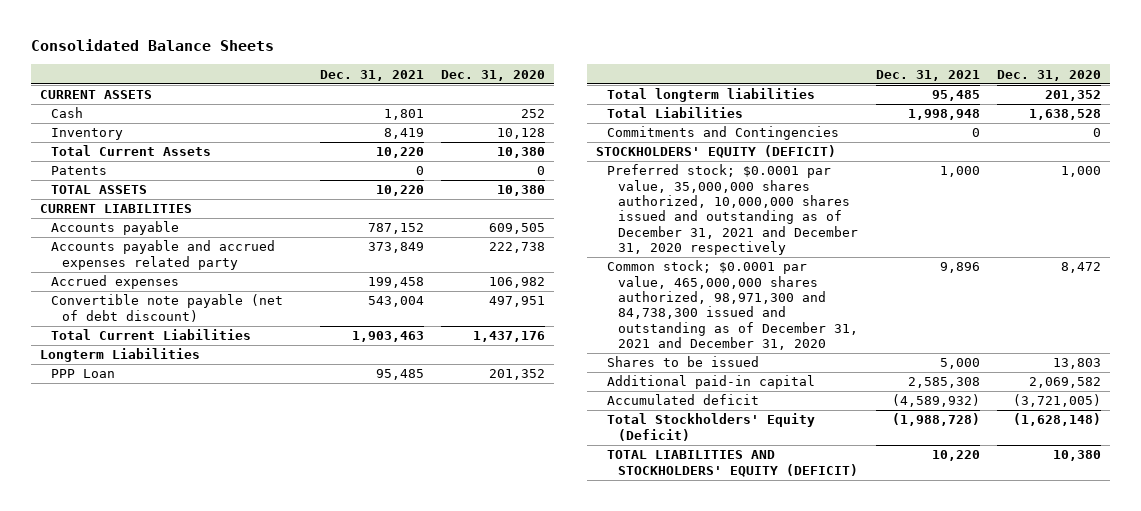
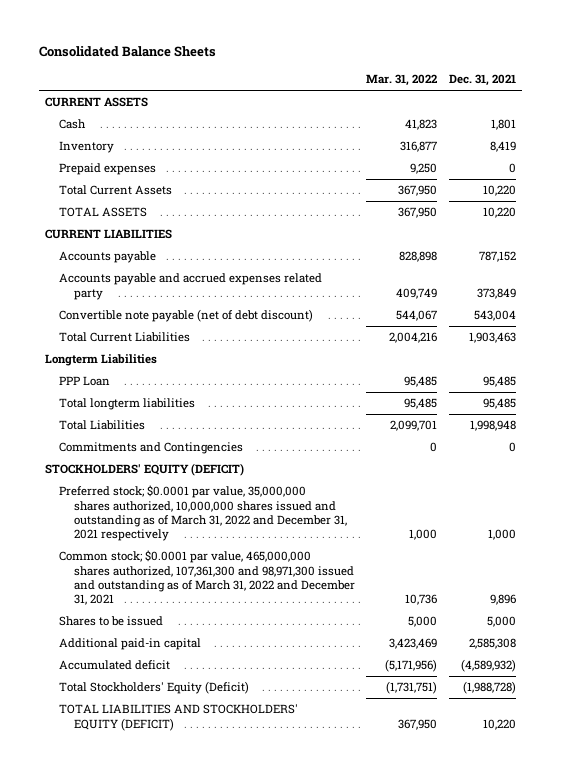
- | Dec. 31, 2021 | Dec. 31, 2020
+ | Mar. 31, 2022 | Dec. 31, 2021
+ Prepaid expenses | 9,250 | 0
- Patents | 0 | 0
- Accrued expenses | 199,458 | 106,982
- Preferred stock; $0.0001 par value, 35,000,000 shares authorized, 10,000,000 shares issued and outstanding as of December 31, 2021 and December 31, 2020 respectively | 1,000 | 1,000
- Common stock; $0.0001 par value, 465,000,000 shares authorized, 98,971,300 and 84,738,300 issued and outstanding as of December 31, 2021 and December 31, 2020 | 9,896 | 8,472
+ Preferred stock; $0.0001 par value, 35,000,000 shares authorized, 10,000,000 shares issued and outstanding as of March 31, 2022 and December 31, 2021 respectively | 1,000 | 1,000
+ Common stock; $0.0001 par value, 465,000,000 shares authorized, 107,361,300 and 98,971,300 issued and outstanding as of March 31, 2022 and December 31, 2021 | 10,736 | 9,896

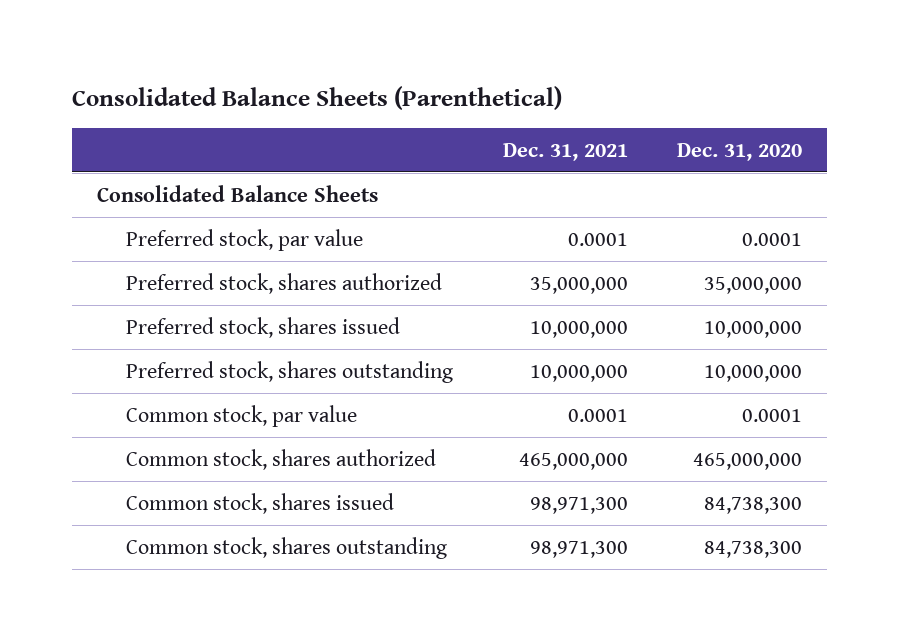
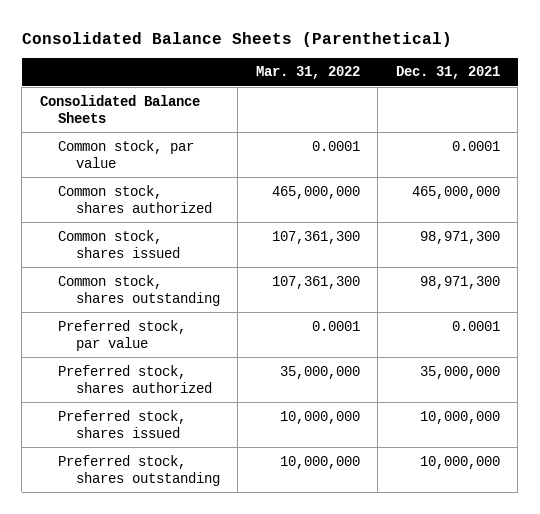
- | Dec. 31, 2021 | Dec. 31, 2020
+ | Mar. 31, 2022 | Dec. 31, 2021
moved down: Preferred stock, par value | 0.0001 | 0.0001
moved down: Preferred stock, shares authorized | 35,000,000 | 35,000,000
moved down: Preferred stock, shares issued | 10,000,000 | 10,000,000
moved down: Preferred stock, shares outstanding | 10,000,000 | 10,000,000

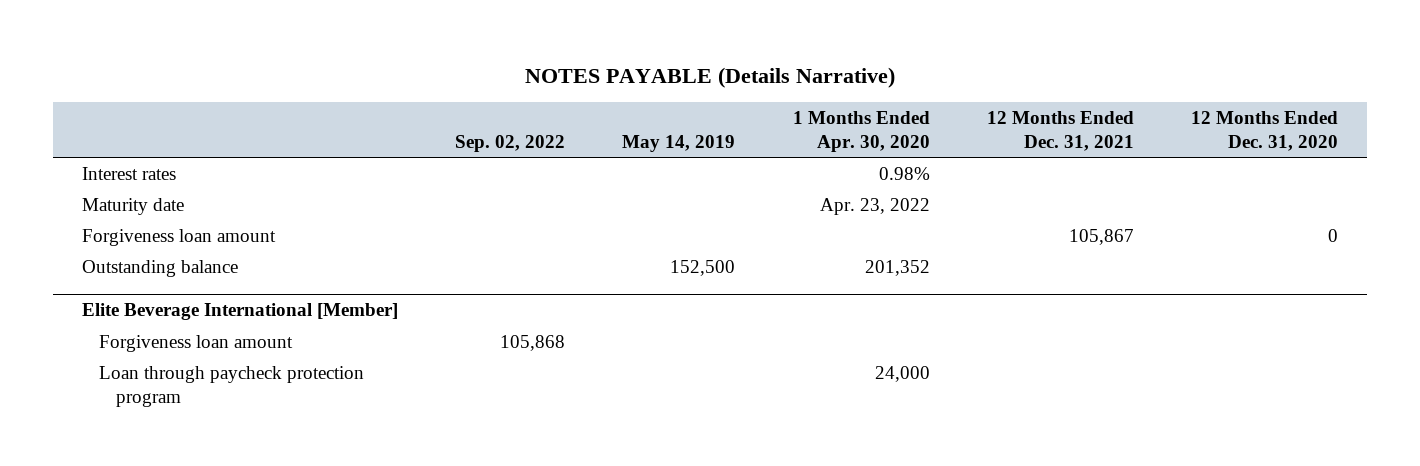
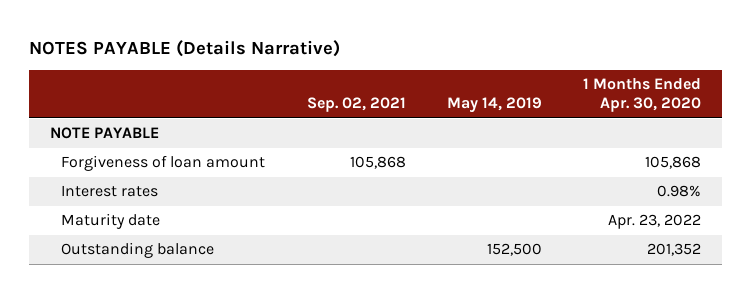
- | Sep. 02, 2022 | May 14, 2019 | 1 Months Ended Apr. 30, 2020 | 12 Months Ended Dec. 31, 2021 | 12 Months Ended Dec. 31, 2020
+ | Sep. 02, 2021 | May 14, 2019 | 1 Months Ended Apr. 30, 2020
+ NOTE PAYABLE
+ Forgiveness of loan amount | 105,868 | | 105,868
- Forgiveness loan amount | | | | 105,867 | 0
- Elite Beverage International [Member]
- Forgiveness loan amount | 105,868 | | | |
- Loan through paycheck protection program | | | 24,000 | |

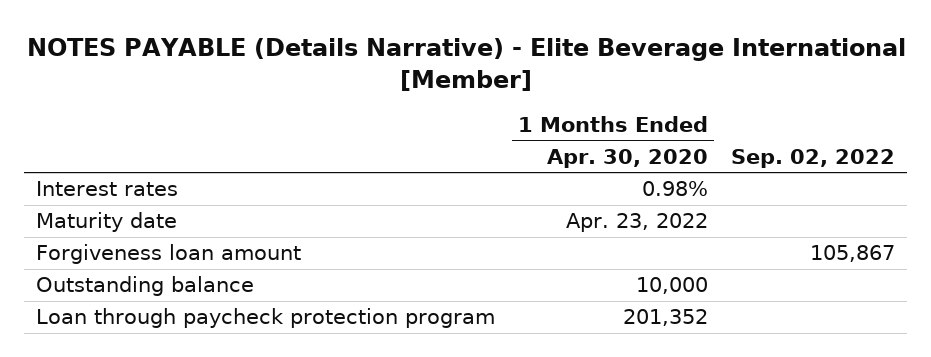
- NOTES PAYABLE (Details Narrative)
+ NOTES PAYABLE (Details Narrative) - Elite Beverage International [Member]
- | Sep. 02, 2021 | May 14, 2019 | 1 Months Ended Apr. 30, 2020
+ | 1 Months Ended Apr. 30, 2020 | Sep. 02, 2022
- NOTE PAYABLE
- Forgiveness of loan amount | 105,868 | | 105,868
- Outstanding balance | | 152,500 | 201,352
+ Forgiveness loan amount | | 105,867
+ Outstanding balance | 10,000 |
+ Loan through paycheck protection program | 201,352 |

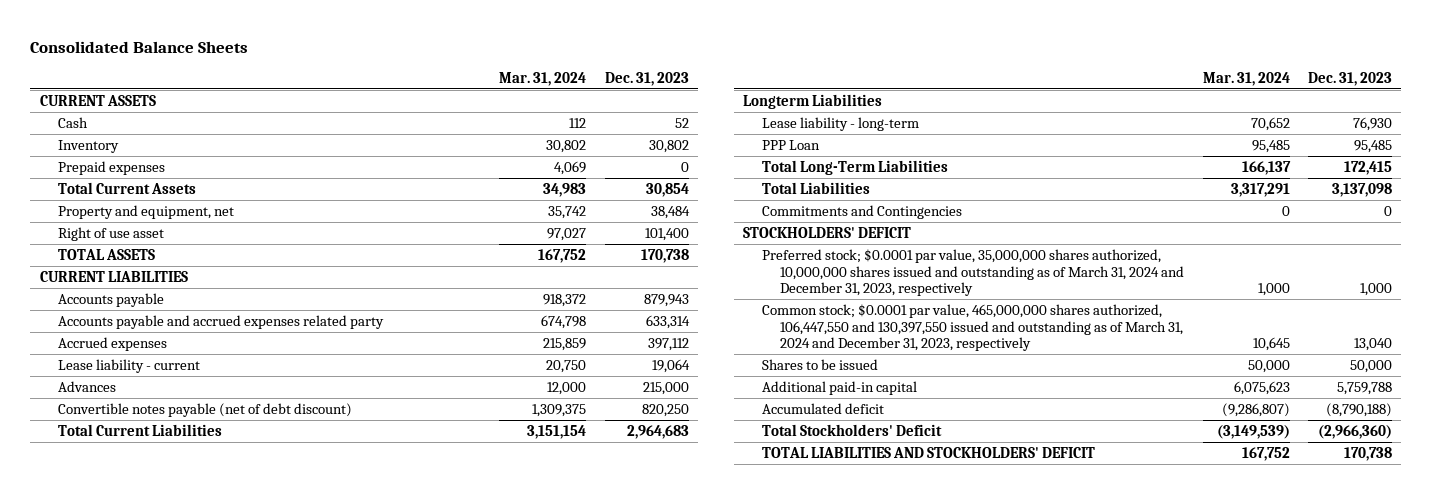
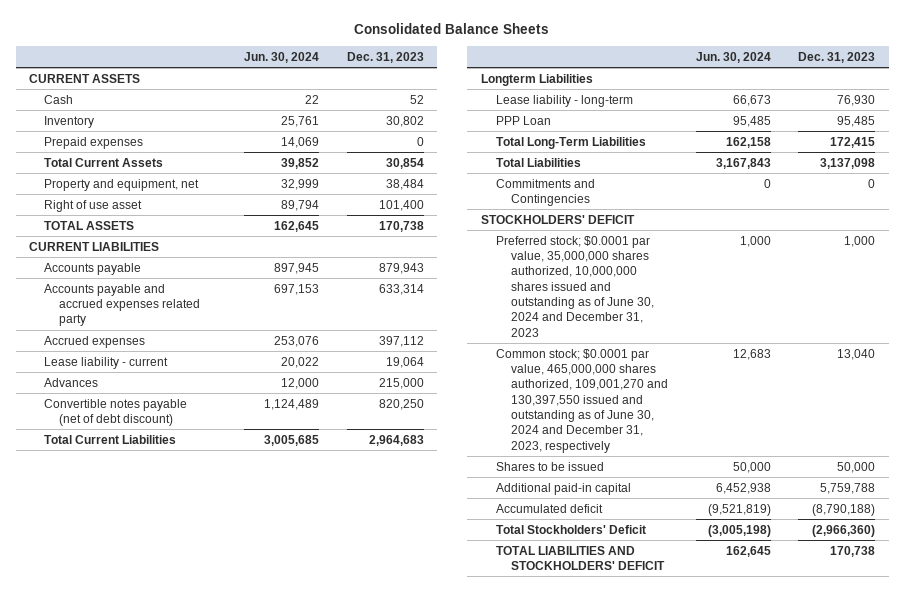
- | Mar. 31, 2024 | Dec. 31, 2023
+ | Jun. 30, 2024 | Dec. 31, 2023
- Preferred stock; $0.0001 par value, 35,000,000 shares authorized, 10,000,000 shares issued and outstanding as of March 31, 2024 and December 31, 2023, respectively | 1,000 | 1,000
- Common stock; $0.0001 par value, 465,000,000 shares authorized, 106,447,550 and 130,397,550 issued and outstanding as of March 31, 2024 and December 31, 2023, respectively | 10,645 | 13,040
+ Preferred stock; $0.0001 par value, 35,000,000 shares authorized, 10,000,000 shares issued and outstanding as of June 30, 2024 and December 31, 2023 | 1,000 | 1,000
+ Common stock; $0.0001 par value, 465,000,000 shares authorized, 109,001,270 and 130,397,550 issued and outstanding as of June 30, 2024 and December 31, 2023, respectively | 12,683 | 13,040

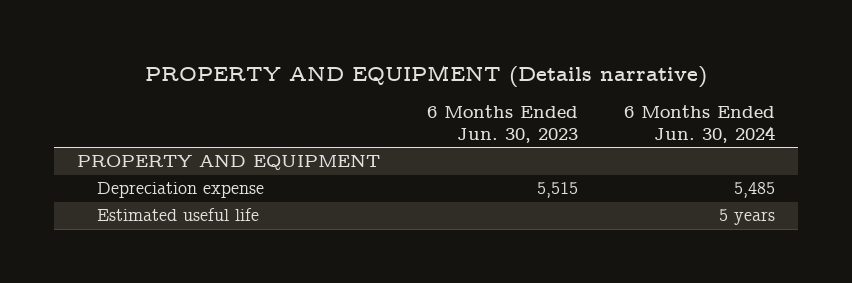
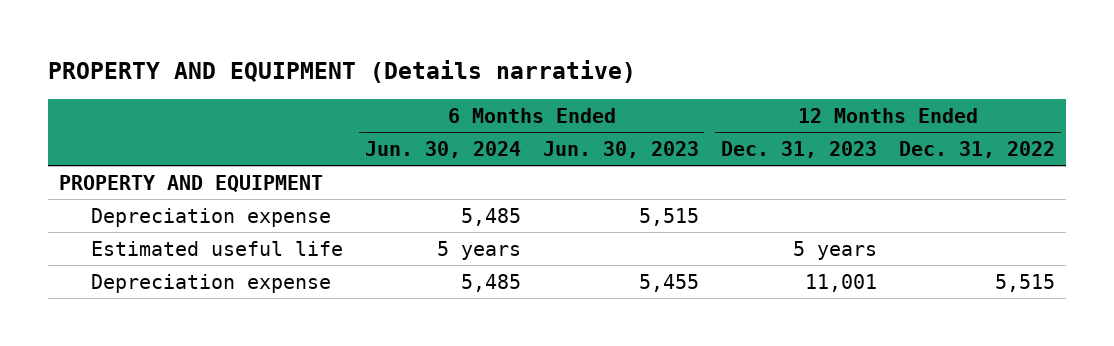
- | 6 Months Ended Jun. 30, 2023 | 6 Months Ended Jun. 30, 2024
+ | 6 Months Ended Jun. 30, 2024 | 6 Months Ended Jun. 30, 2023 | 12 Months Ended Dec. 31, 2023 | 12 Months Ended Dec. 31, 2022
+ Depreciation expense | 5,485 | 5,455 | 11,001 | 5,515

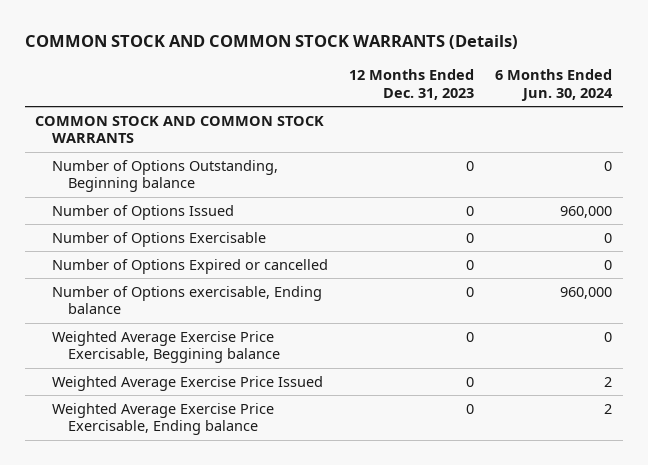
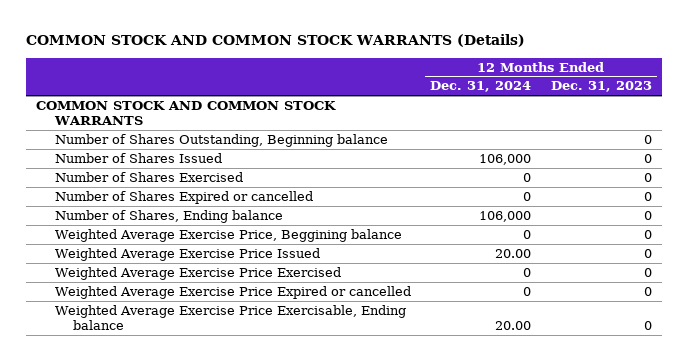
- | 12 Months Ended Dec. 31, 2023 | 6 Months Ended Jun. 30, 2024
+ | 12 Months Ended Dec. 31, 2024 | 12 Months Ended Dec. 31, 2023
- Number of Options Outstanding, Beginning balance | 0 | 0
- Number of Options Issued | 0 | 960,000
- Number of Options Exercisable | 0 | 0
- Number of Options Expired or cancelled | 0 | 0
- Number of Options exercisable, Ending balance | 0 | 960,000
- Weighted Average Exercise Price Exercisable, Beggining balance | 0 | 0
+ Number of Shares Outstanding, Beginning balance | | 0
+ Number of Shares Issued | 106,000 | 0
+ Number of Shares Exercised | 0 | 0
+ Number of Shares Expired or cancelled | 0 | 0
+ Number of Shares, Ending balance | 106,000 | 0
+ Weighted Average Exercise Price, Beggining balance | 0 | 0
+ Weighted Average Exercise Price Exercised | 0 | 0
+ Weighted Average Exercise Price Expired or cancelled | 0 | 0

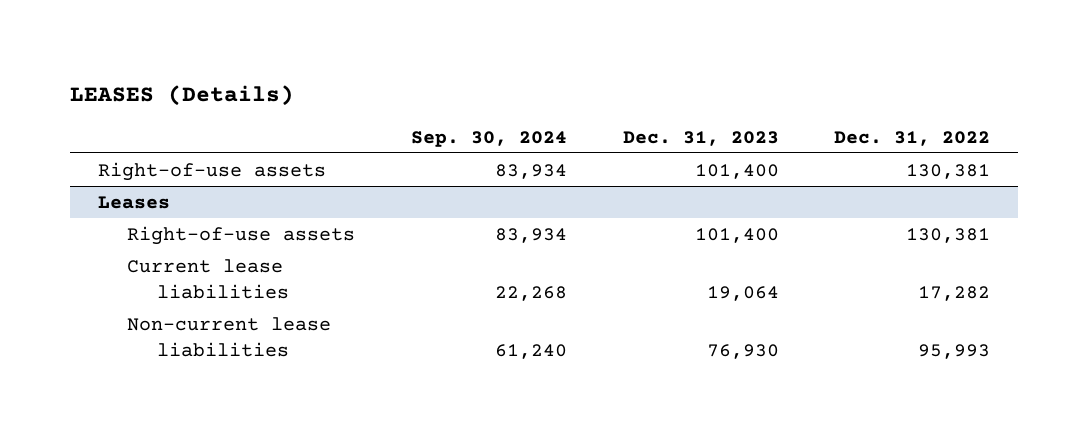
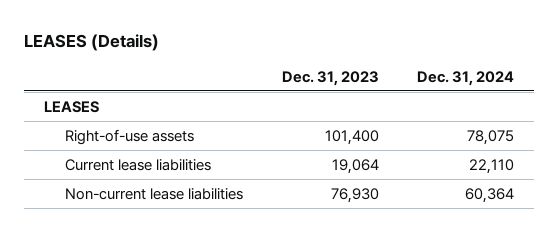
- | Sep. 30, 2024 | Dec. 31, 2023 | Dec. 31, 2022
+ | Dec. 31, 2023 | Dec. 31, 2024
- Right-of-use assets | 83,934 | 101,400 | 130,381
- Leases
+ LEASES

